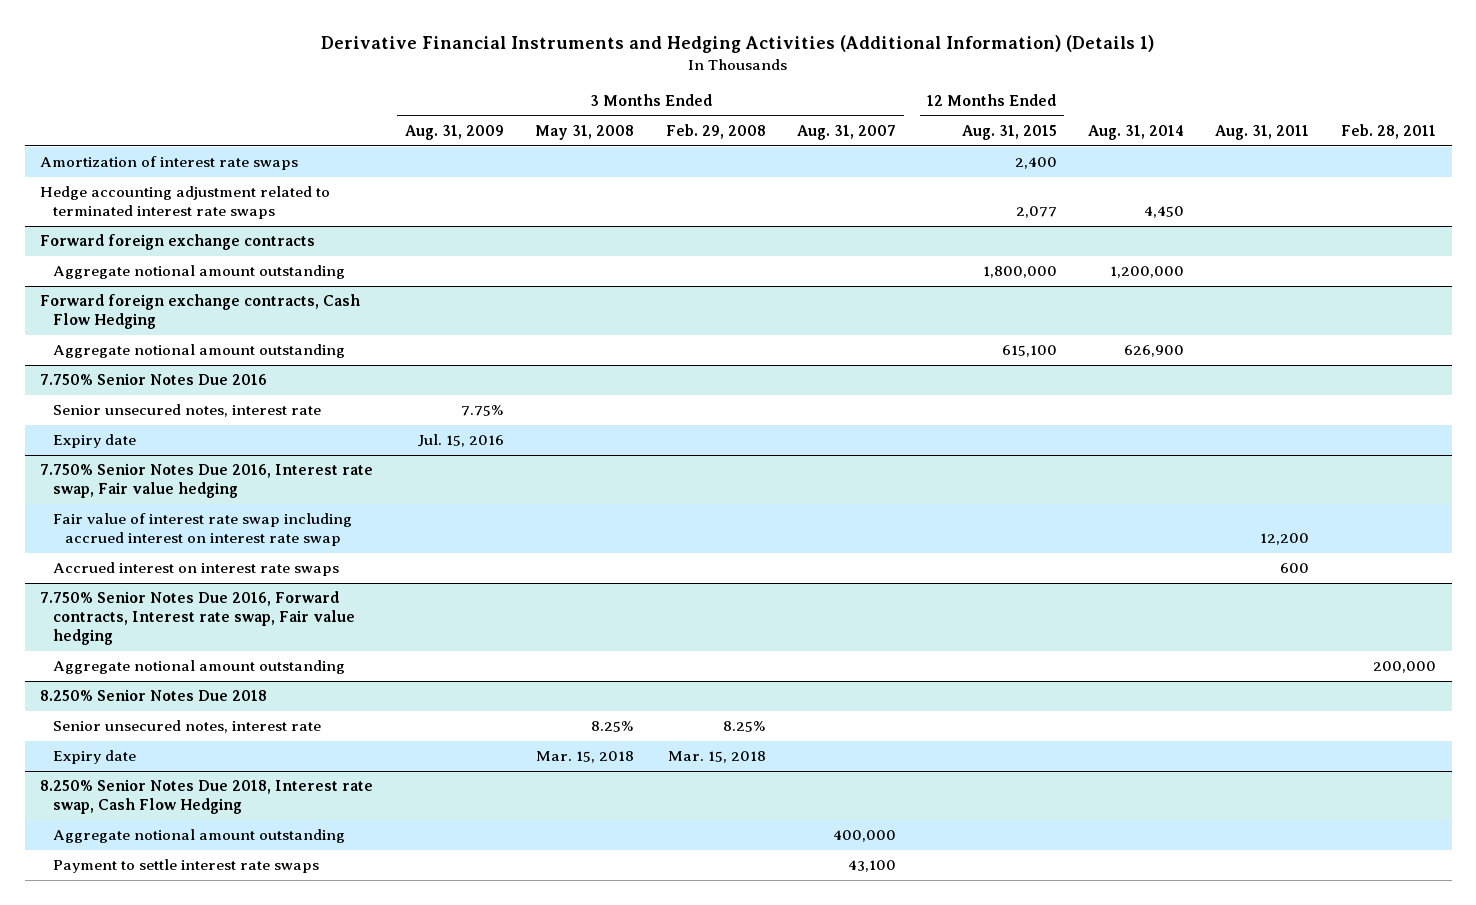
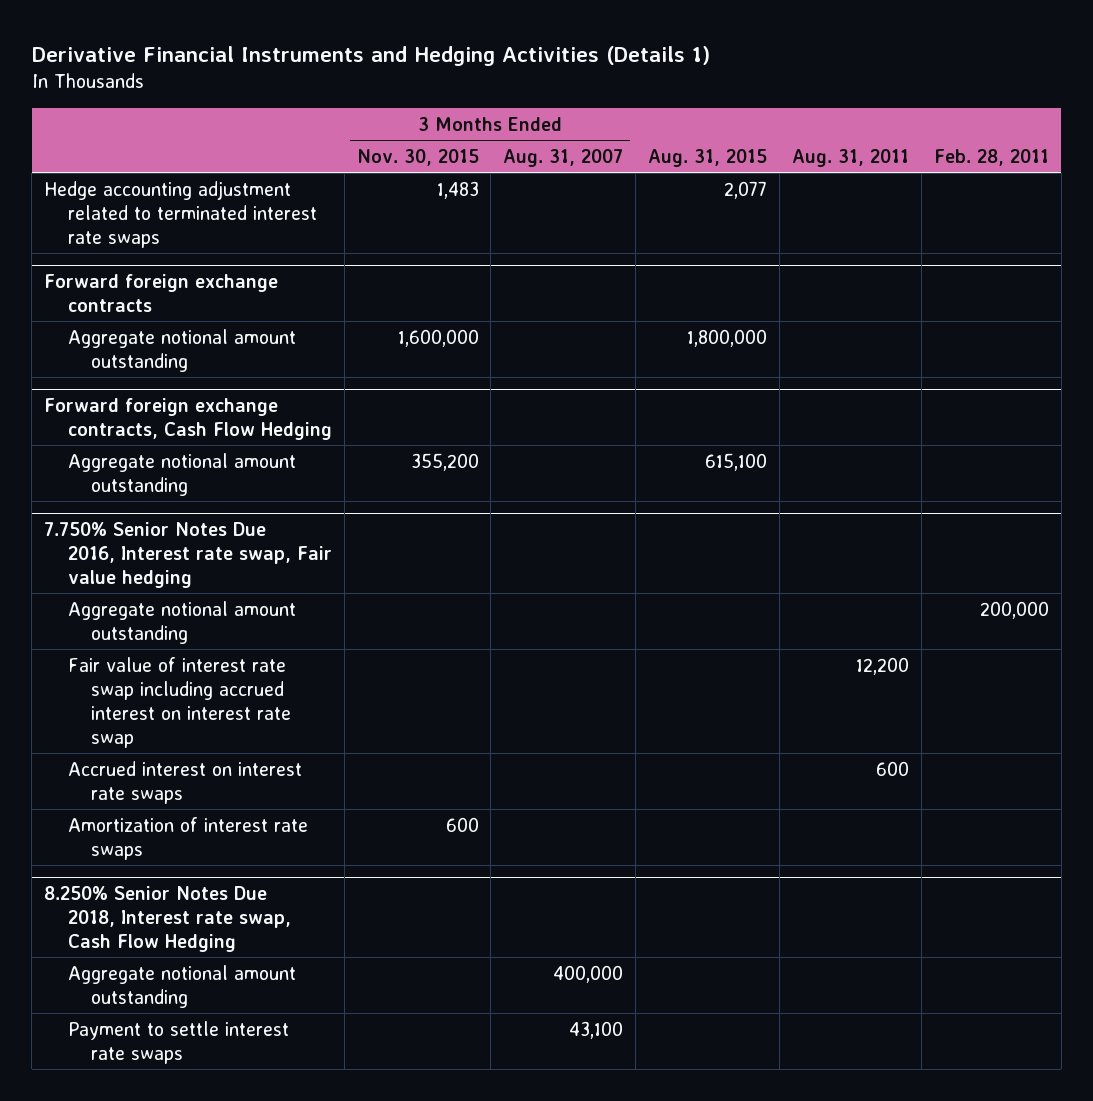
- Derivative Financial Instruments and Hedging Activities (Additional Information) (Details 1)
+ Derivative Financial Instruments and Hedging Activities (Details 1)
- | 3 Months Ended Aug. 31, 2009 | 3 Months Ended May 31, 2008 | 3 Months Ended Feb. 29, 2008 | 3 Months Ended Aug. 31, 2007 | 12 Months Ended Aug. 31, 2015 | Aug. 31, 2014 | Aug. 31, 2011 | Feb. 28, 2011
+ | 3 Months Ended Nov. 30, 2015 | 3 Months Ended Aug. 31, 2007 | Aug. 31, 2015 | Aug. 31, 2011 | Feb. 28, 2011
- Amortization of interest rate swaps | | | | | 2,400 | | |
- 7.750% Senior Notes Due 2016
- Senior unsecured notes, interest rate | 7.75% | | | | | | |
- Expiry date | Jul. 15, 2016 | | | | | | |
@ 7.750% Senior Notes Due 2016, Interest rate swap, Fair value hedging
+ Aggregate notional amount outstanding | | | | | 200,000
- 7.750% Senior Notes Due 2016, Forward contracts, Interest rate swap, Fair value hedging
- Aggregate notional amount outstanding | | | | | | | | 200,000
- 8.250% Senior Notes Due 2018
- Senior unsecured notes, interest rate | | 8.25% | 8.25% | | | | |
- Expiry date | | Mar. 15, 2018 | Mar. 15, 2018 | | | | |
@ 7.750% Senior Notes Due 2016, Interest rate swap, Fair value hedging
+ Amortization of interest rate swaps | 600 | | | |

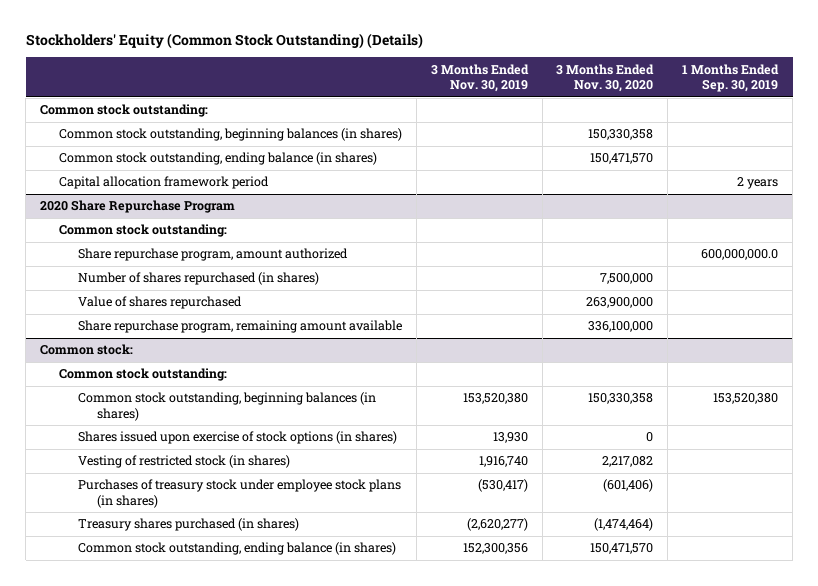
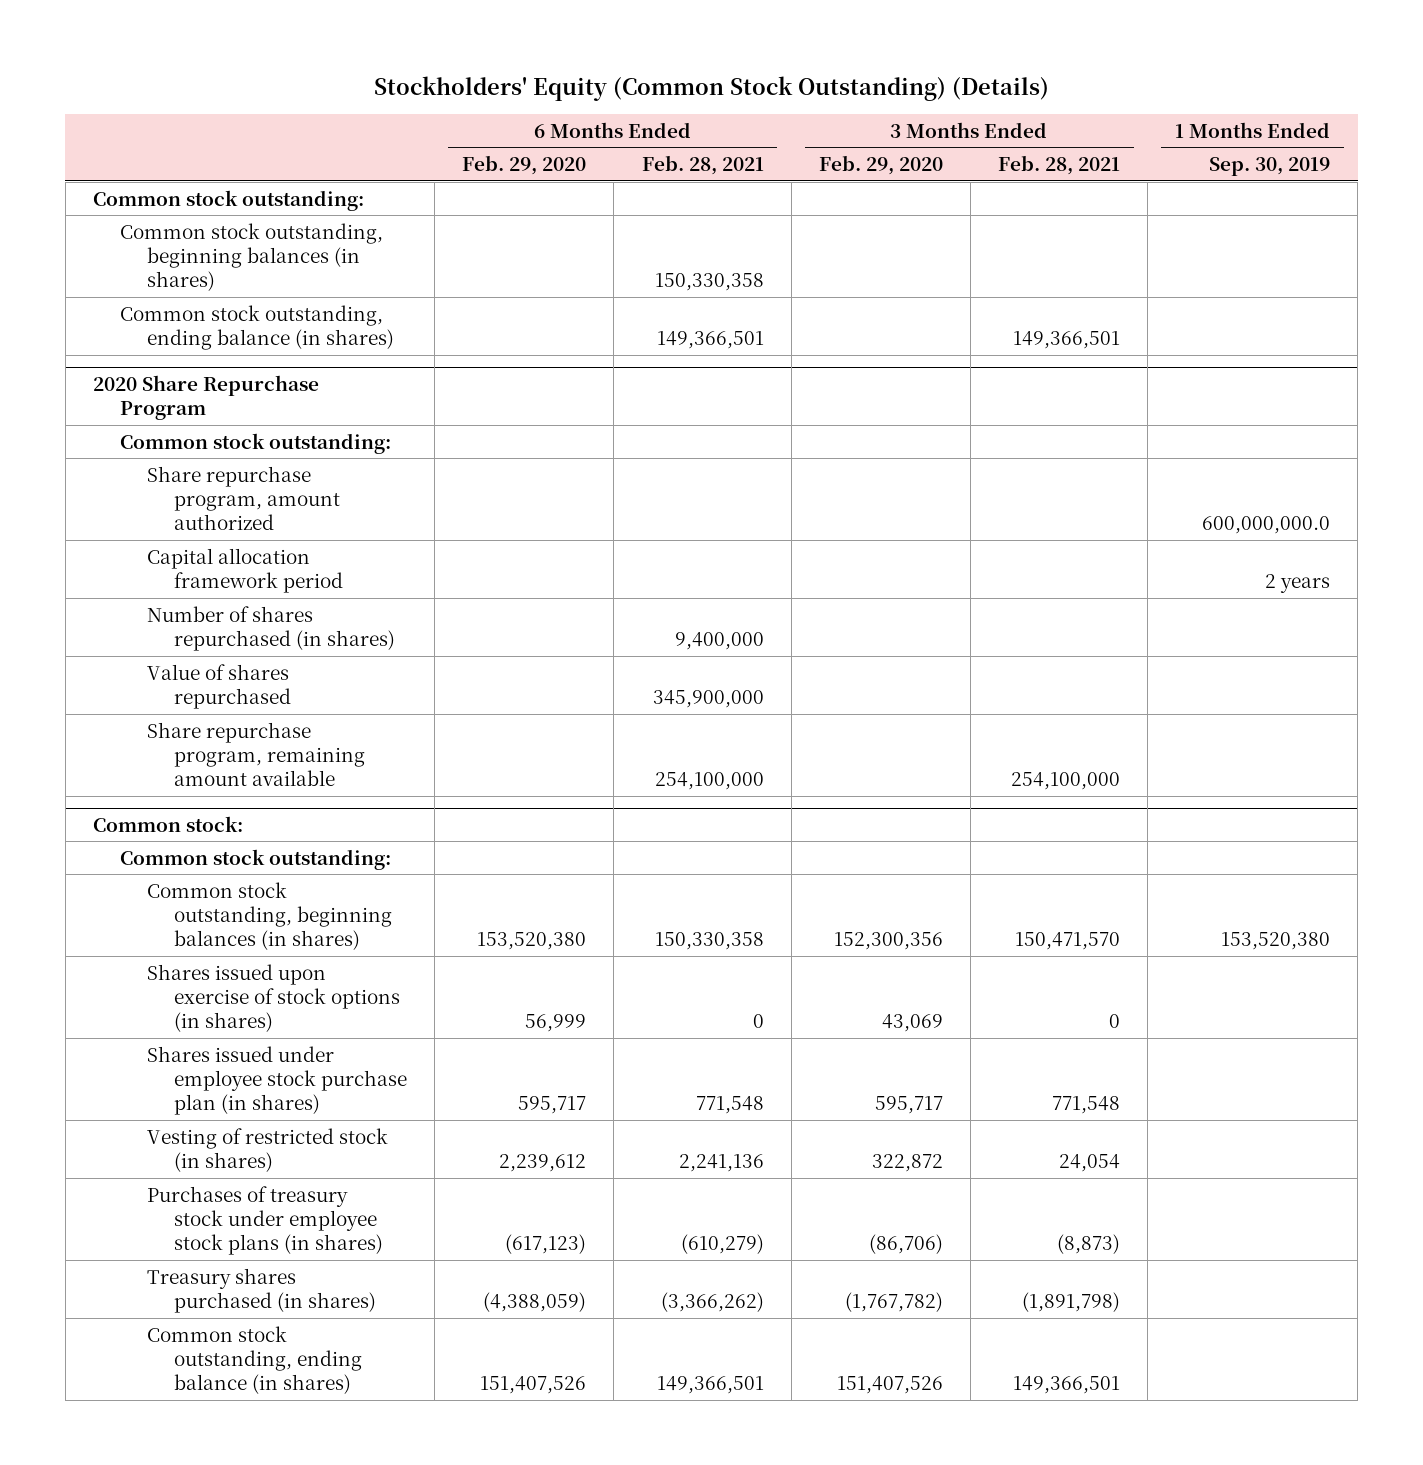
- | 3 Months Ended Nov. 30, 2019 | 3 Months Ended Nov. 30, 2020 | 1 Months Ended Sep. 30, 2019
+ | 6 Months Ended Feb. 29, 2020 | 6 Months Ended Feb. 28, 2021 | 3 Months Ended Feb. 29, 2020 | 3 Months Ended Feb. 28, 2021 | 1 Months Ended Sep. 30, 2019
- Capital allocation framework period | | | 2 years
@ 2020 Share Repurchase Program
+ Capital allocation framework period | | | | | 2 years
@ Common stock:
+ Shares issued under employee stock purchase plan (in shares) | 595,717 | 771,548 | 595,717 | 771,548 |

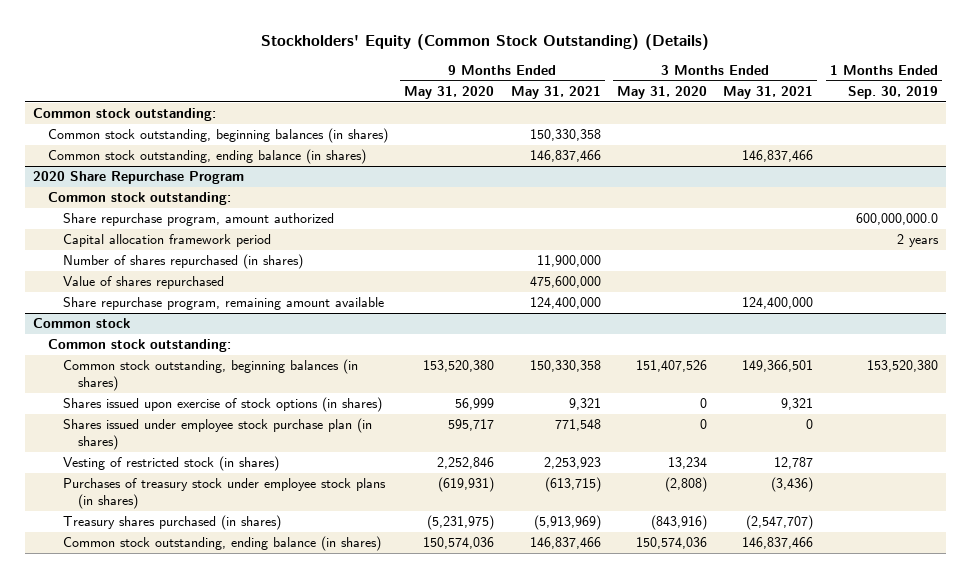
- | 6 Months Ended Feb. 29, 2020 | 6 Months Ended Feb. 28, 2021 | 3 Months Ended Feb. 29, 2020 | 3 Months Ended Feb. 28, 2021 | 1 Months Ended Sep. 30, 2019
+ | 9 Months Ended May 31, 2020 | 9 Months Ended May 31, 2021 | 3 Months Ended May 31, 2020 | 3 Months Ended May 31, 2021 | 1 Months Ended Sep. 30, 2019
- Common stock:
+ Common stock

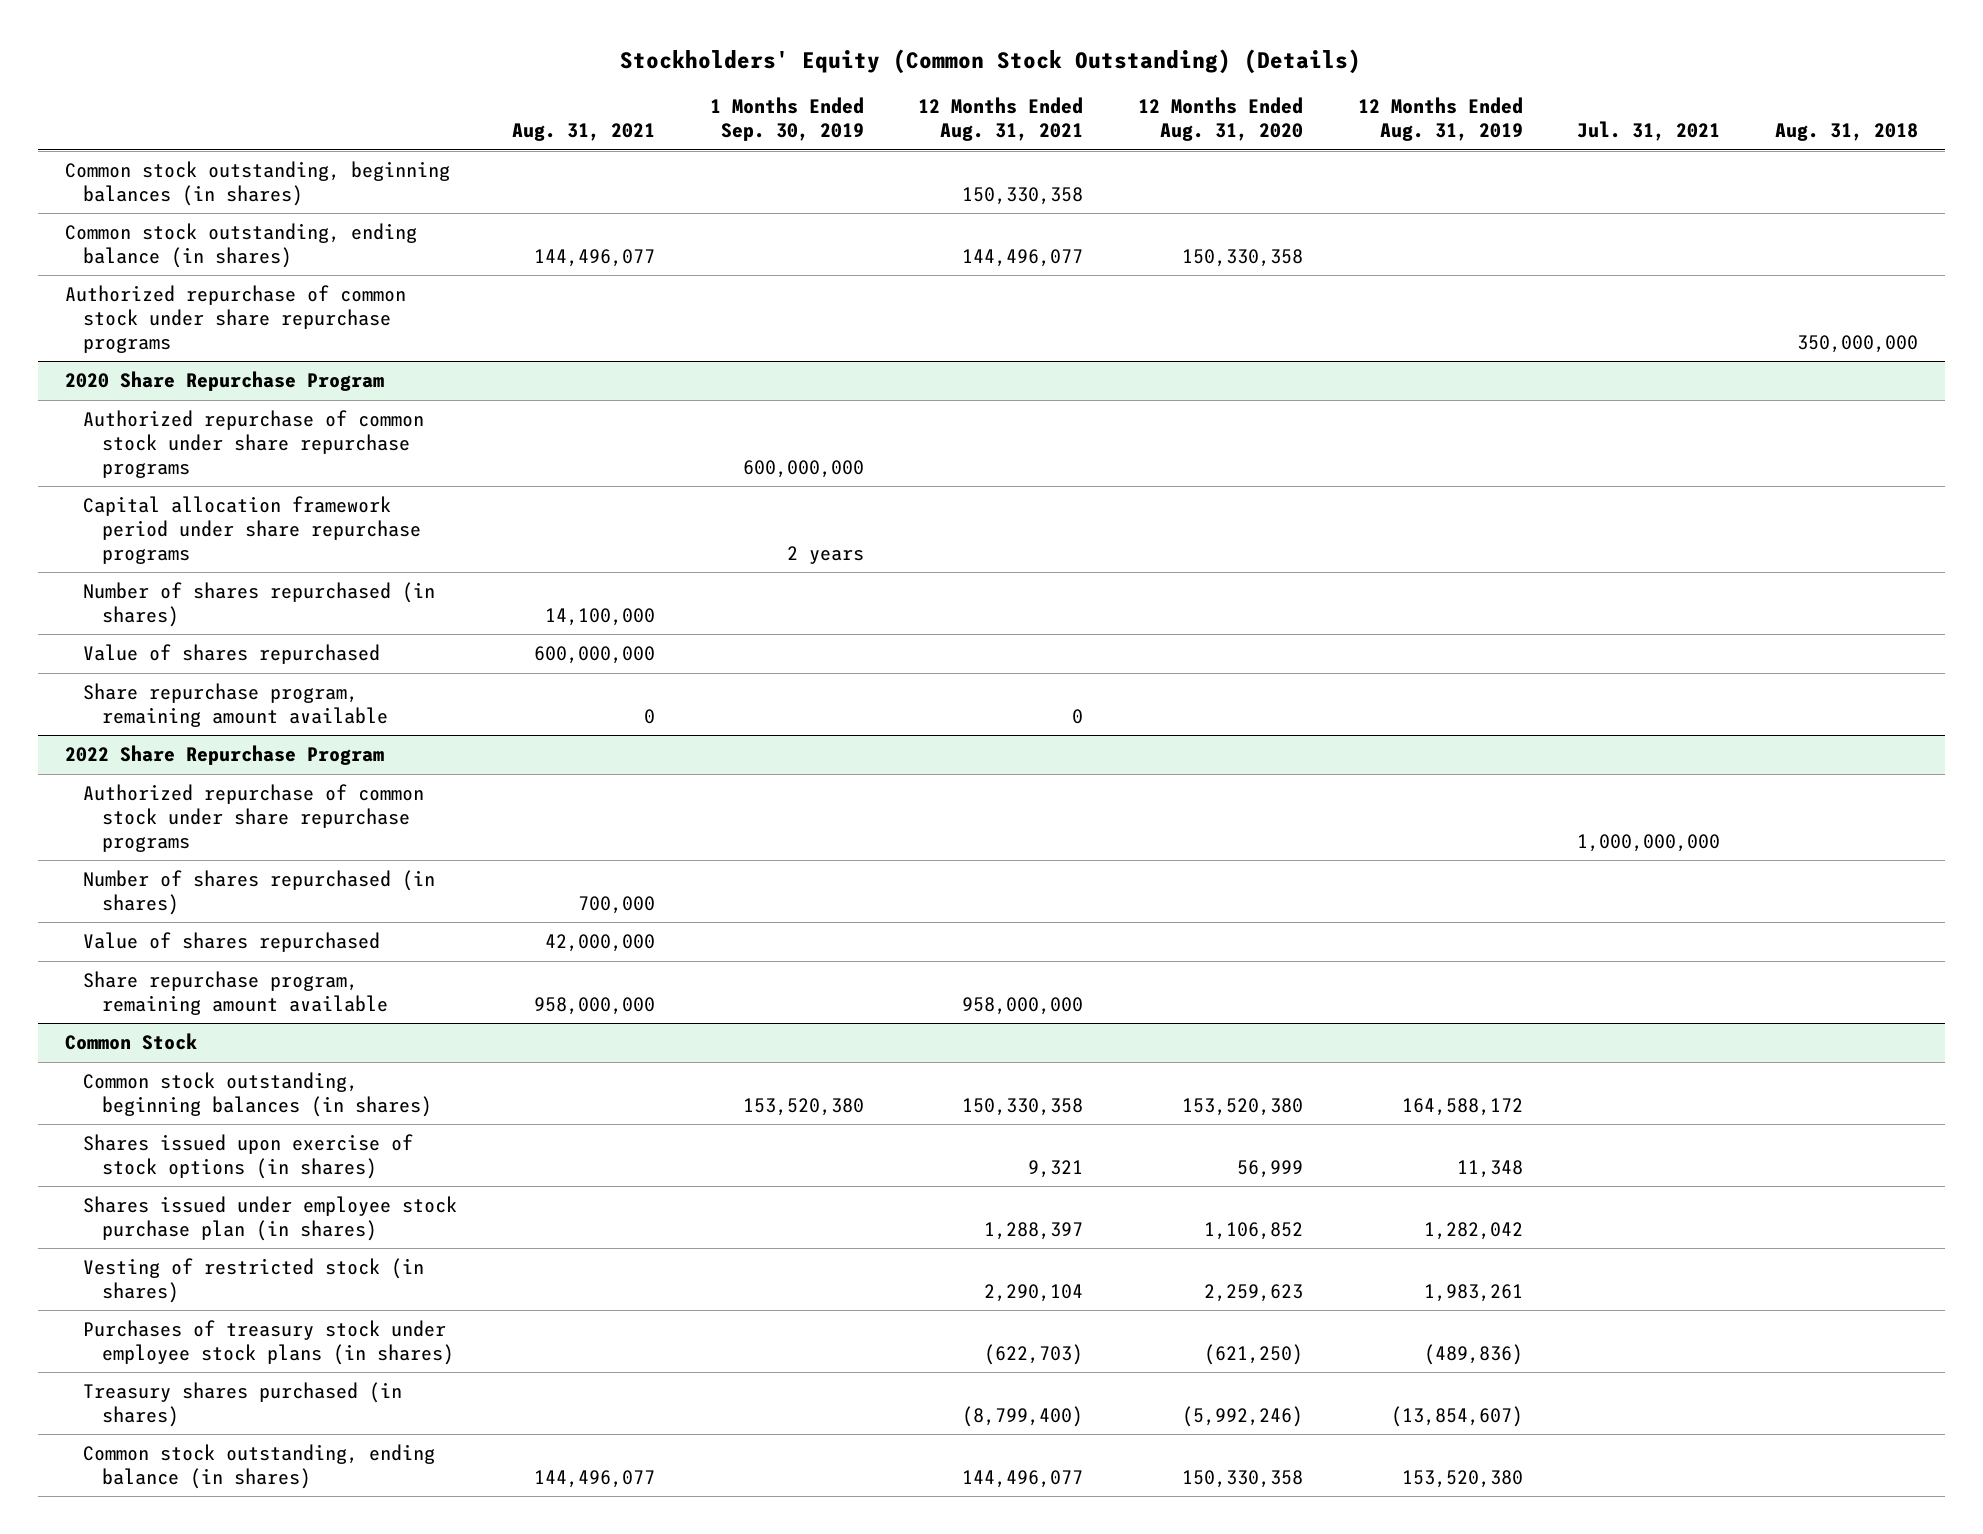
- | 9 Months Ended May 31, 2020 | 9 Months Ended May 31, 2021 | 3 Months Ended May 31, 2020 | 3 Months Ended May 31, 2021 | 1 Months Ended Sep. 30, 2019
+ | Aug. 31, 2021 | 1 Months Ended Sep. 30, 2019 | 12 Months Ended Aug. 31, 2021 | 12 Months Ended Aug. 31, 2020 | 12 Months Ended Aug. 31, 2019 | Jul. 31, 2021 | Aug. 31, 2018
- Common stock outstanding:
+ Authorized repurchase of common stock under share repurchase programs | | | | | | | 350,000,000
@ 2020 Share Repurchase Program
- Common stock outstanding:
- Share repurchase program, amount authorized | | | | | 600,000,000.0
- Capital allocation framework period | | | | | 2 years
+ Authorized repurchase of common stock under share repurchase programs | | 600,000,000 | | | | |
+ Capital allocation framework period under share repurchase programs | | 2 years | | | | |
- Common stock
- Common stock outstanding:
+ 2022 Share Repurchase Program
+ Authorized repurchase of common stock under share repurchase programs | | | | | | 1,000,000,000 |
+ Number of shares repurchased (in shares) | 700,000 | | | | | |
+ Value of shares repurchased | 42,000,000 | | | | | |
+ Share repurchase program, remaining amount available | 958,000,000 | | 958,000,000 | | | |
+ Common Stock

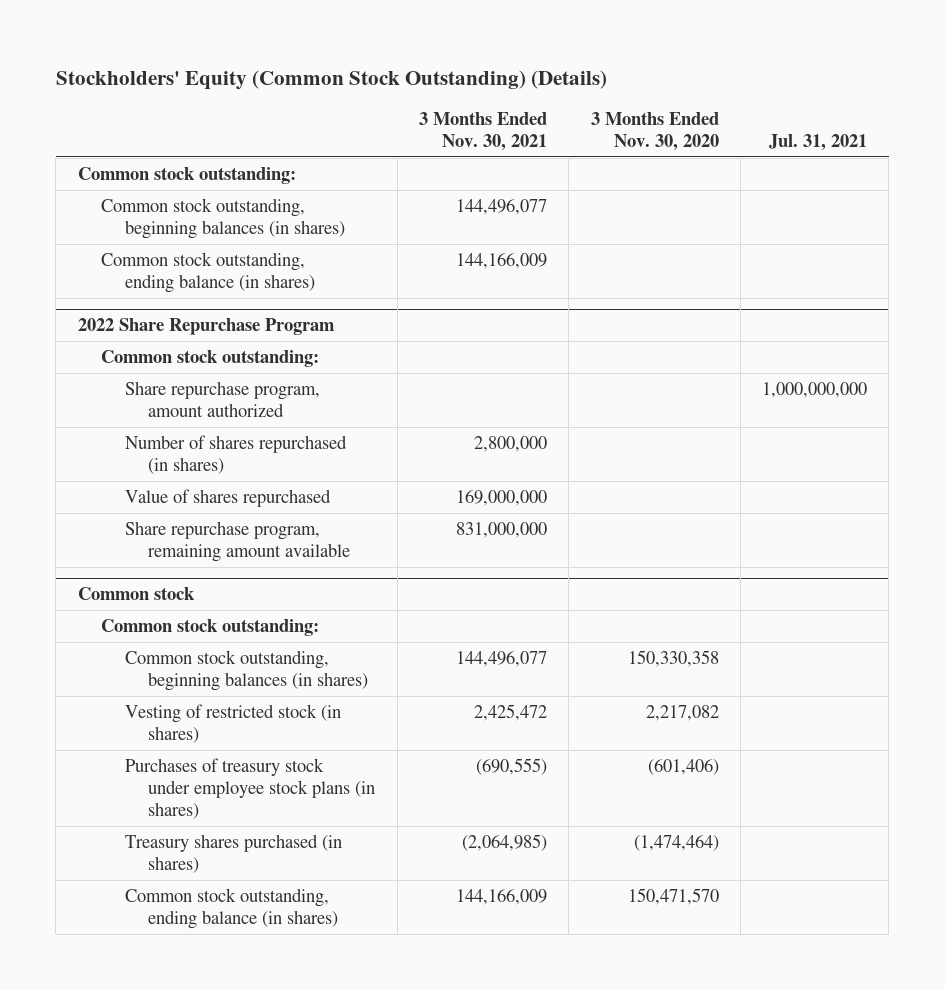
- | Aug. 31, 2021 | 1 Months Ended Sep. 30, 2019 | 12 Months Ended Aug. 31, 2021 | 12 Months Ended Aug. 31, 2020 | 12 Months Ended Aug. 31, 2019 | Jul. 31, 2021 | Aug. 31, 2018
+ | 3 Months Ended Nov. 30, 2021 | 3 Months Ended Nov. 30, 2020 | Jul. 31, 2021
+ Common stock outstanding:
- Authorized repurchase of common stock under share repurchase programs | | | | | | | 350,000,000
- 2020 Share Repurchase Program
- Authorized repurchase of common stock under share repurchase programs | | 600,000,000 | | | | |
- Capital allocation framework period under share repurchase programs | | 2 years | | | | |
- Number of shares repurchased (in shares) | 14,100,000 | | | | | |
- Value of shares repurchased | 600,000,000 | | | | | |
- Share repurchase program, remaining amount available | 0 | | 0 | | | |
@ 2022 Share Repurchase Program
- Authorized repurchase of common stock under share repurchase programs | | | | | | 1,000,000,000 |
+ Common stock outstanding:
+ Share repurchase program, amount authorized | | | 1,000,000,000
- Common Stock
+ Common stock
+ Common stock outstanding:
- Shares issued upon exercise of stock options (in shares) | | | 9,321 | 56,999 | 11,348 | |
- Shares issued under employee stock purchase plan (in shares) | | | 1,288,397 | 1,106,852 | 1,282,042 | |

